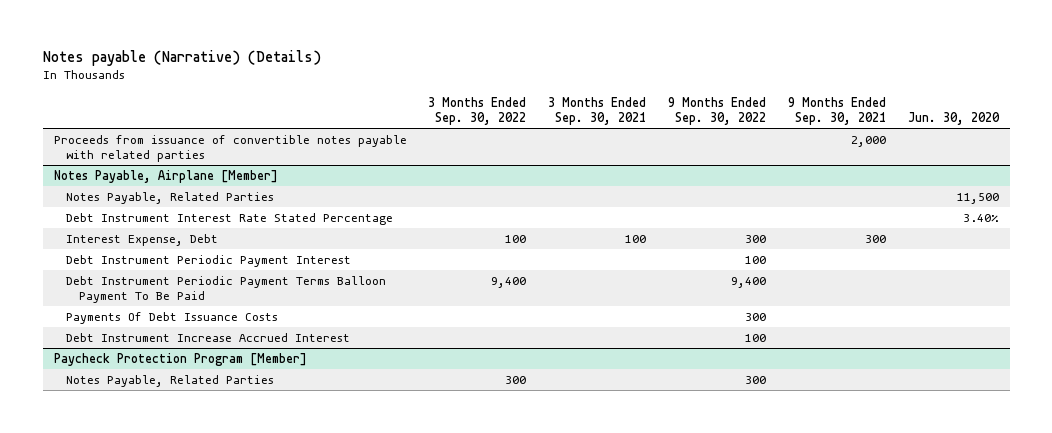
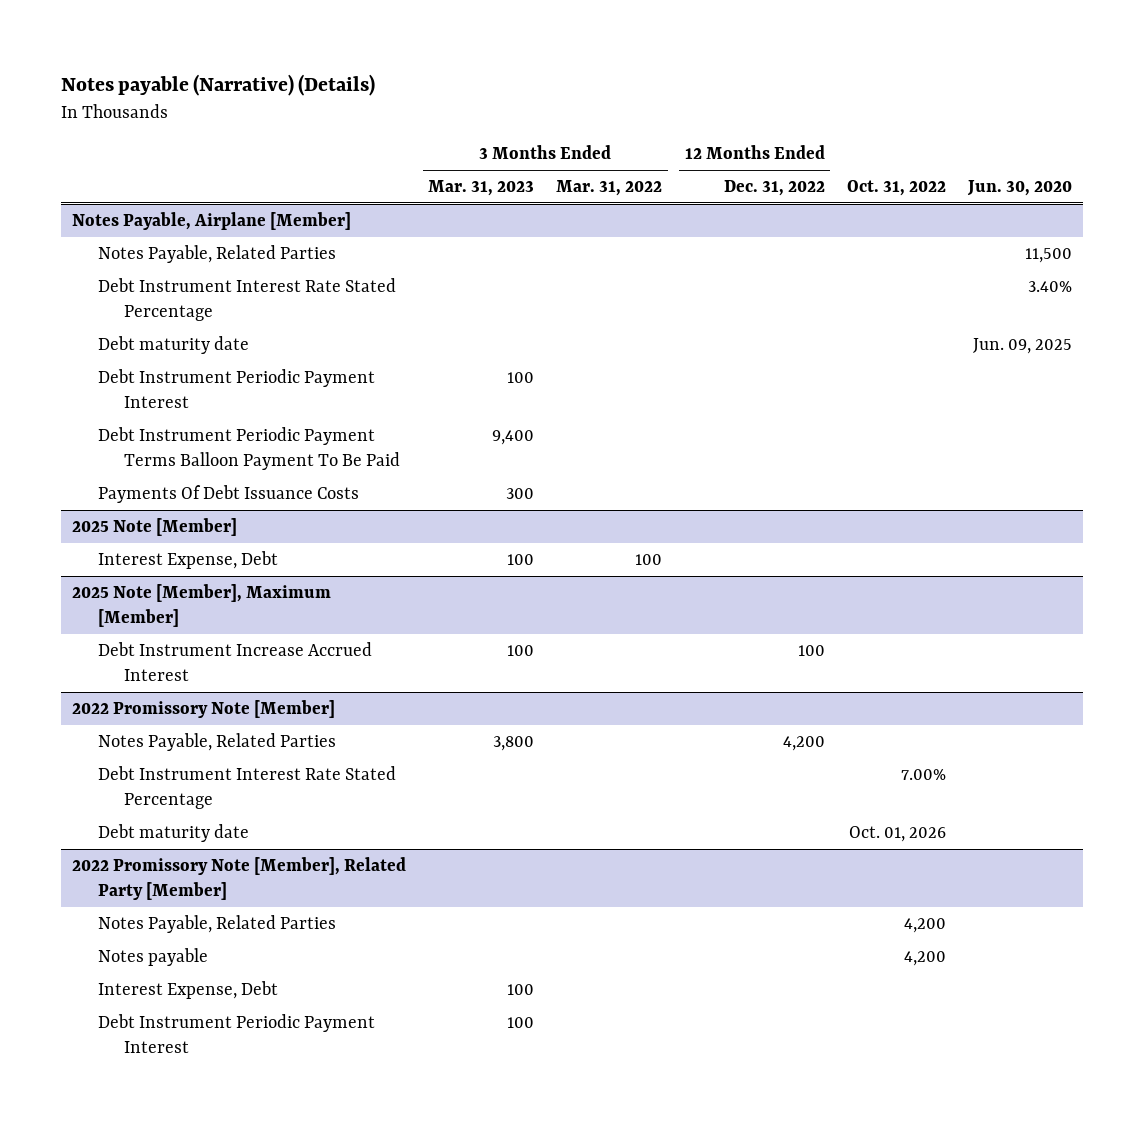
- | 3 Months Ended Sep. 30, 2022 | 3 Months Ended Sep. 30, 2021 | 9 Months Ended Sep. 30, 2022 | 9 Months Ended Sep. 30, 2021 | Jun. 30, 2020
+ | 3 Months Ended Mar. 31, 2023 | 3 Months Ended Mar. 31, 2022 | 12 Months Ended Dec. 31, 2022 | Oct. 31, 2022 | Jun. 30, 2020
- Proceeds from issuance of convertible notes payable with related parties | | | | 2,000 |
@ Notes Payable, Airplane [Member]
- Interest Expense, Debt | 100 | 100 | 300 | 300 |
+ Debt maturity date | | | | | Jun. 09, 2025
- Debt Instrument Increase Accrued Interest | | | 100 | |
- Paycheck Protection Program [Member]
- Notes Payable, Related Parties | 300 | | 300 | |
+ 2025 Note [Member]
+ Interest Expense, Debt | 100 | 100 | | |
+ 2025 Note [Member], Maximum [Member]
+ Debt Instrument Increase Accrued Interest | 100 | | 100 | |
+ 2022 Promissory Note [Member]
+ Notes Payable, Related Parties | 3,800 | | 4,200 | |
+ Debt Instrument Interest Rate Stated Percentage | | | | 7.00% |
+ Debt maturity date | | | | Oct. 01, 2026 |
+ 2022 Promissory Note [Member], Related Party [Member]
+ Notes Payable, Related Parties | | | | 4,200 |
+ Notes payable | | | | 4,200 |
+ Interest Expense, Debt | 100 | | | |
+ Debt Instrument Periodic Payment Interest | 100 | | | |

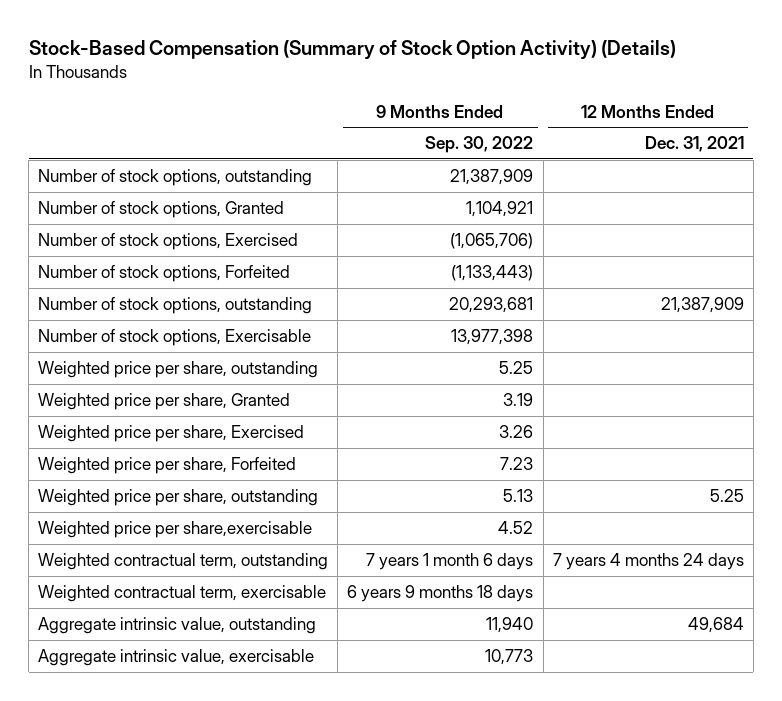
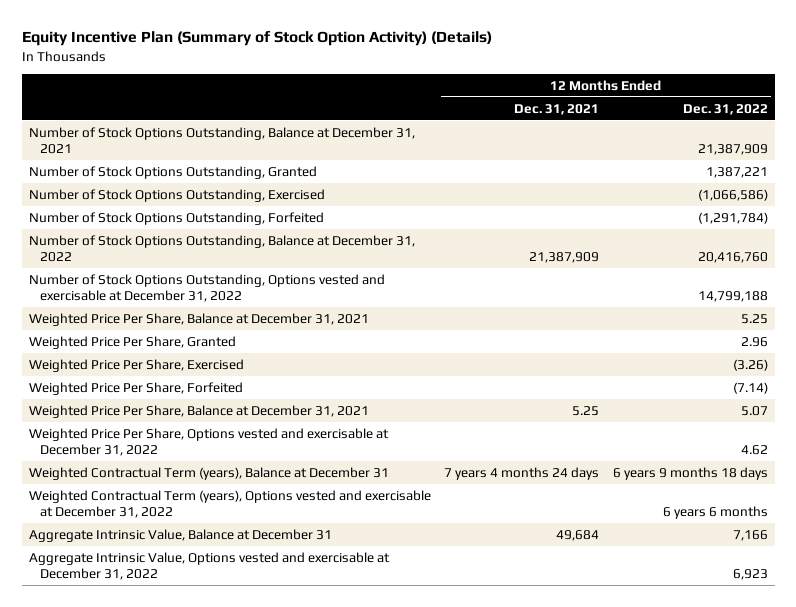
- Stock-Based Compensation (Summary of Stock Option Activity) (Details)
+ Equity Incentive Plan (Summary of Stock Option Activity) (Details)
- | 9 Months Ended Sep. 30, 2022 | 12 Months Ended Dec. 31, 2021
+ | 12 Months Ended Dec. 31, 2021 | 12 Months Ended Dec. 31, 2022
- Number of stock options, outstanding | 21,387,909 |
- Number of stock options, Granted | 1,104,921 |
- Number of stock options, Exercised | (1,065,706) |
- Number of stock options, Forfeited | (1,133,443) |
- Number of stock options, outstanding | 20,293,681 | 21,387,909
- Number of stock options, Exercisable | 13,977,398 |
- Weighted price per share, outstanding | 5.25 |
- Weighted price per share, Granted | 3.19 |
- Weighted price per share, Exercised | 3.26 |
- Weighted price per share, Forfeited | 7.23 |
- Weighted price per share, outstanding | 5.13 | 5.25
- Weighted price per share,exercisable | 4.52 |
- Weighted contractual term, outstanding | 7 years 1 month 6 days | 7 years 4 months 24 days
- Weighted contractual term, exercisable | 6 years 9 months 18 days |
- Aggregate intrinsic value, outstanding | 11,940 | 49,684
- Aggregate intrinsic value, exercisable | 10,773 |
+ Number of Stock Options Outstanding, Balance at December 31, 2021 | | 21,387,909
+ Number of Stock Options Outstanding, Granted | | 1,387,221
+ Number of Stock Options Outstanding, Exercised | | (1,066,586)
+ Number of Stock Options Outstanding, Forfeited | | (1,291,784)
+ Number of Stock Options Outstanding, Balance at December 31, 2022 | 21,387,909 | 20,416,760
+ Number of Stock Options Outstanding, Options vested and exercisable at December 31, 2022 | | 14,799,188
+ Weighted Price Per Share, Balance at December 31, 2021 | | 5.25
+ Weighted Price Per Share, Granted | | 2.96
+ Weighted Price Per Share, Exercised | | (3.26)
+ Weighted Price Per Share, Forfeited | | (7.14)
+ Weighted Price Per Share, Balance at December 31, 2021 | 5.25 | 5.07
+ Weighted Price Per Share, Options vested and exercisable at December 31, 2022 | | 4.62
+ Weighted Contractual Term (years), Balance at December 31 | 7 years 4 months 24 days | 6 years 9 months 18 days
+ Weighted Contractual Term (years), Options vested and exercisable at December 31, 2022 | | 6 years 6 months
+ Aggregate Intrinsic Value, Balance at December 31 | 49,684 | 7,166
+ Aggregate Intrinsic Value, Options vested and exercisable at December 31, 2022 | | 6,923

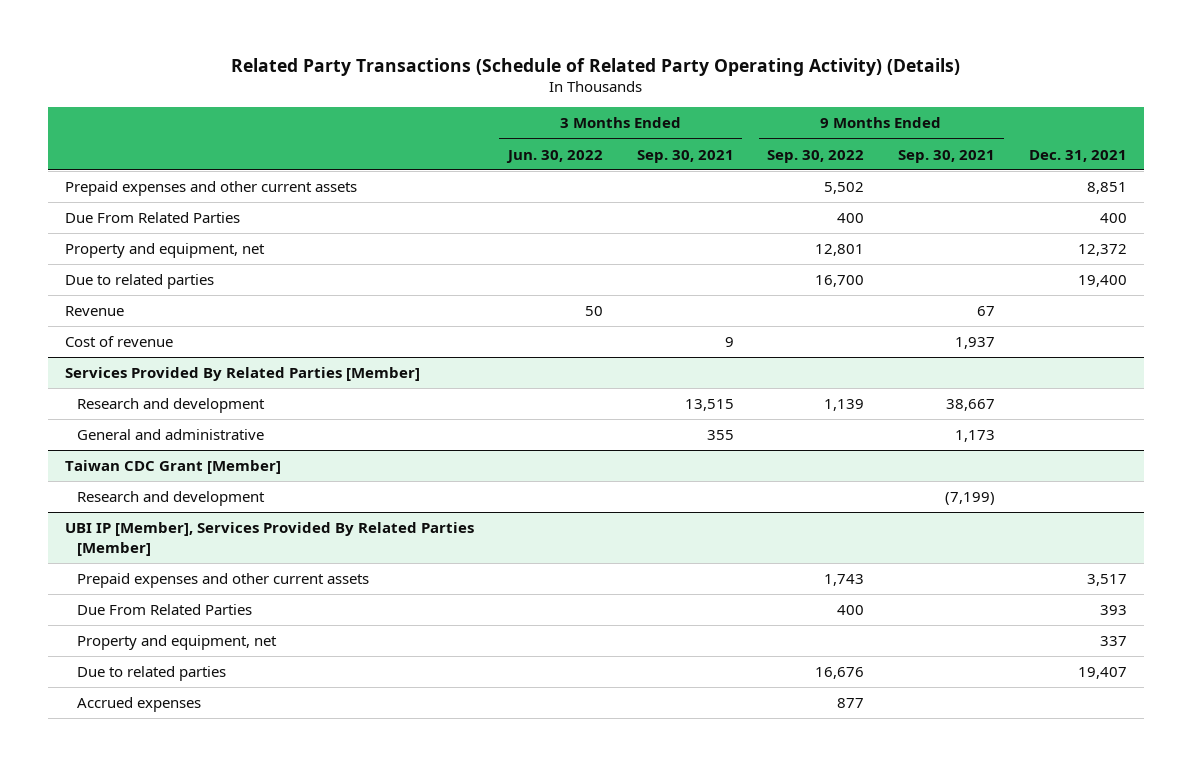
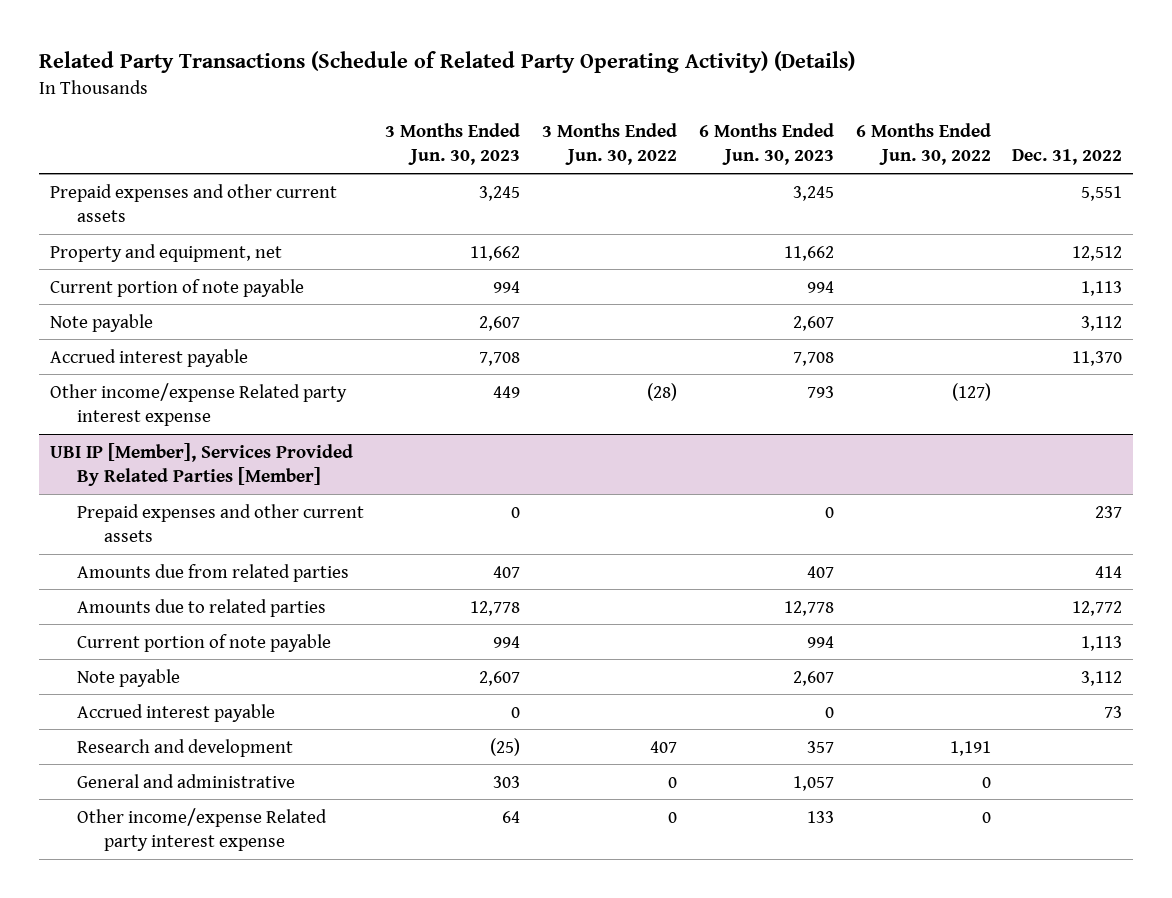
- | 3 Months Ended Jun. 30, 2022 | 3 Months Ended Sep. 30, 2021 | 9 Months Ended Sep. 30, 2022 | 9 Months Ended Sep. 30, 2021 | Dec. 31, 2021
+ | 3 Months Ended Jun. 30, 2023 | 3 Months Ended Jun. 30, 2022 | 6 Months Ended Jun. 30, 2023 | 6 Months Ended Jun. 30, 2022 | Dec. 31, 2022
- Due From Related Parties | | | 400 | | 400
- Due to related parties | | | 16,700 | | 19,400
- Revenue | 50 | | | 67 |
- Cost of revenue | | 9 | | 1,937 |
- Services Provided By Related Parties [Member]
- Research and development | | 13,515 | 1,139 | 38,667 |
- General and administrative | | 355 | | 1,173 |
- Taiwan CDC Grant [Member]
- Research and development | | | | (7,199) |
+ Current portion of note payable | 994 | | 994 | | 1,113
+ Note payable | 2,607 | | 2,607 | | 3,112
+ Accrued interest payable | 7,708 | | 7,708 | | 11,370
+ Other income/expense Related party interest expense | 449 | (28) | 793 | (127) |
@ UBI IP [Member], Services Provided By Related Parties [Member]
- Due From Related Parties | | | 400 | | 393
- Property and equipment, net | | | | | 337
- Due to related parties | | | 16,676 | | 19,407
- Accrued expenses | | | 877 | |
+ Amounts due from related parties | 407 | | 407 | | 414
+ Amounts due to related parties | 12,778 | | 12,778 | | 12,772
+ Current portion of note payable | 994 | | 994 | | 1,113
+ Note payable | 2,607 | | 2,607 | | 3,112
+ Accrued interest payable | 0 | | 0 | | 73
+ Research and development | (25) | 407 | 357 | 1,191 |
+ General and administrative | 303 | 0 | 1,057 | 0 |
+ Other income/expense Related party interest expense | 64 | 0 | 133 | 0 |

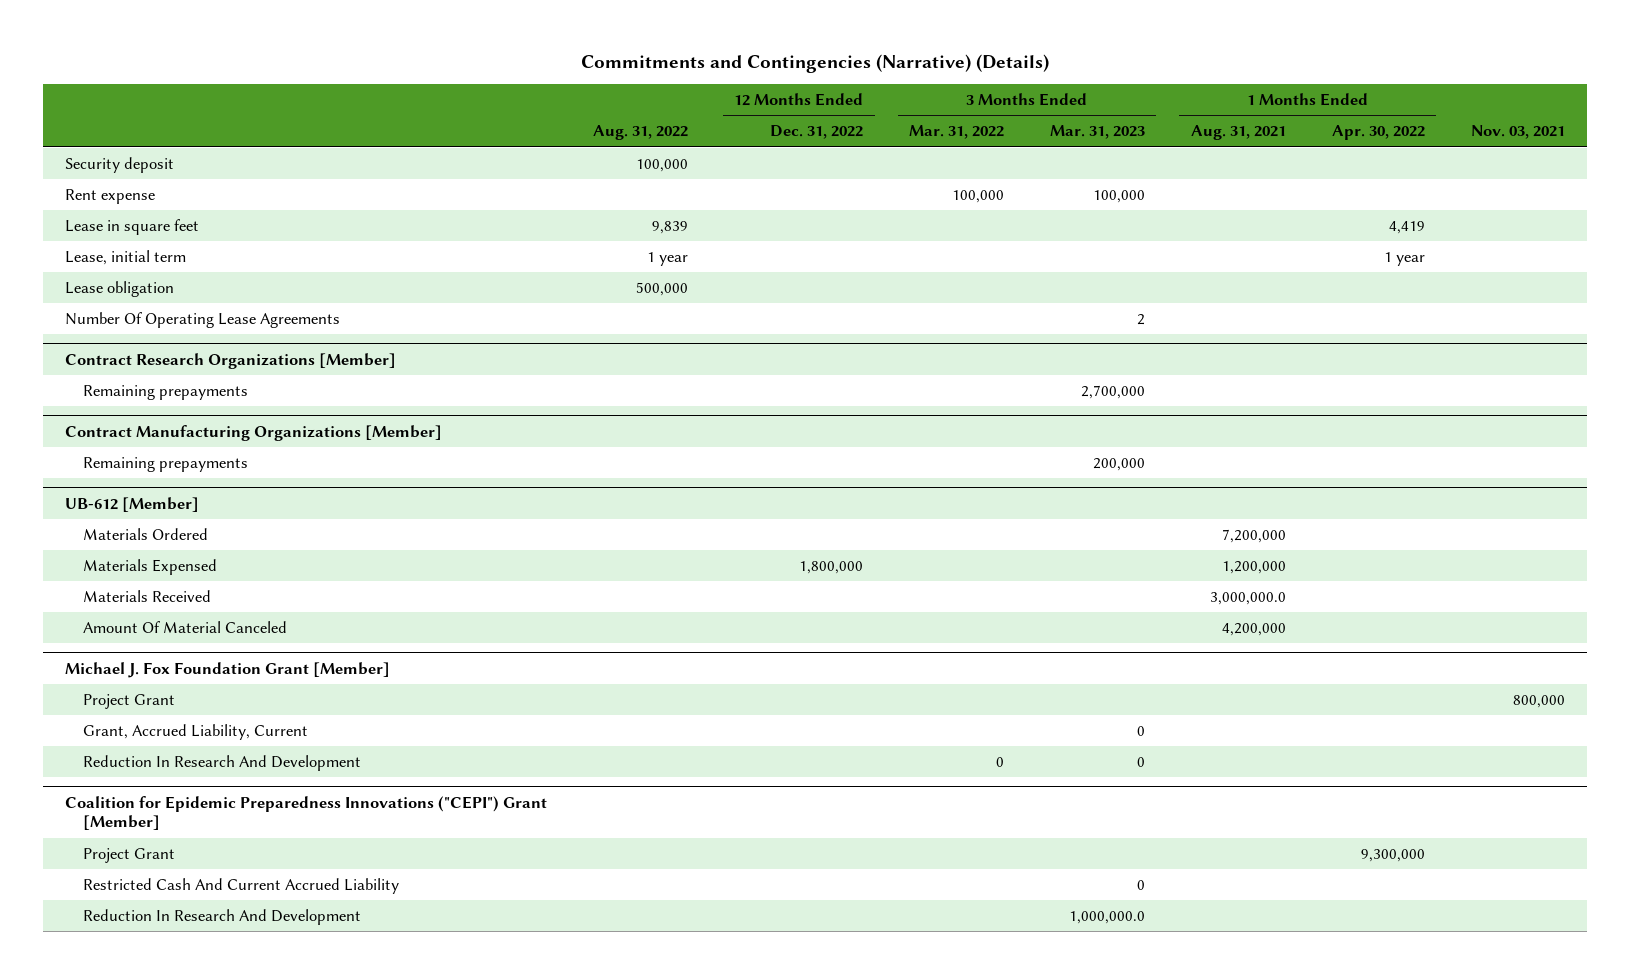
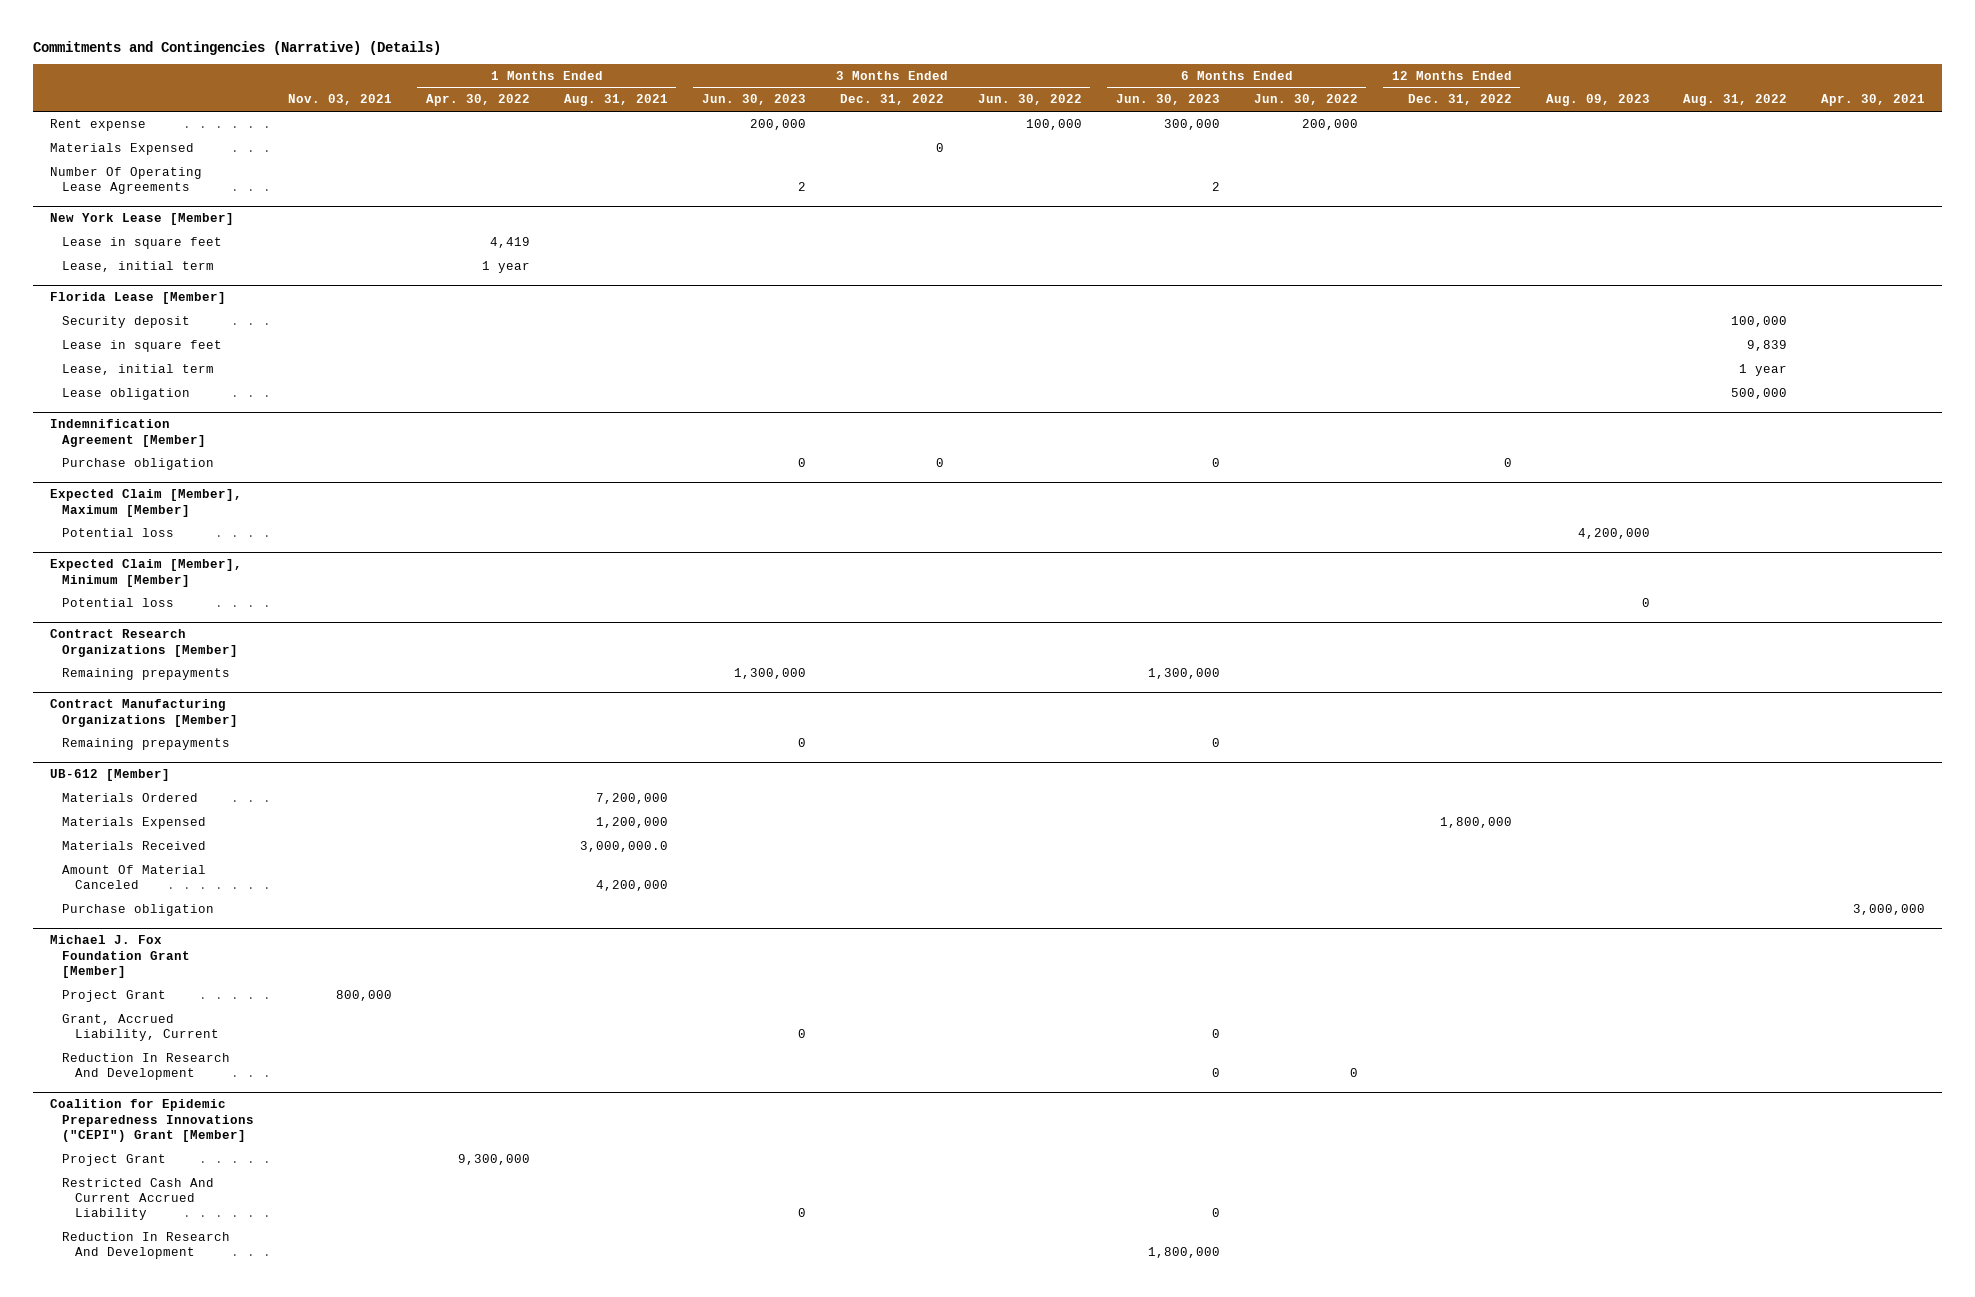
- | Aug. 31, 2022 | 12 Months Ended Dec. 31, 2022 | 3 Months Ended Mar. 31, 2022 | 3 Months Ended Mar. 31, 2023 | 1 Months Ended Aug. 31, 2021 | 1 Months Ended Apr. 30, 2022 | Nov. 03, 2021
+ | Nov. 03, 2021 | 1 Months Ended Apr. 30, 2022 | 1 Months Ended Aug. 31, 2021 | 3 Months Ended Jun. 30, 2023 | 3 Months Ended Dec. 31, 2022 | 3 Months Ended Jun. 30, 2022 | 6 Months Ended Jun. 30, 2023 | 6 Months Ended Jun. 30, 2022 | 12 Months Ended Dec. 31, 2022 | Aug. 09, 2023 | Aug. 31, 2022 | Apr. 30, 2021
- Security deposit | 100,000 | | | | | |
- Lease in square feet | 9,839 | | | | | 4,419 |
- Lease, initial term | 1 year | | | | | 1 year |
- Lease obligation | 500,000 | | | | | |
+ Materials Expensed | | | | | 0 | | | | | | |
+ New York Lease [Member]
+ Lease in square feet | | 4,419 | | | | | | | | | |
+ Lease, initial term | | 1 year | | | | | | | | | |
+ Florida Lease [Member]
+ Security deposit | | | | | | | | | | | 100,000 |
+ Lease in square feet | | | | | | | | | | | 9,839 |
+ Lease, initial term | | | | | | | | | | | 1 year |
+ Lease obligation | | | | | | | | | | | 500,000 |
+ Indemnification Agreement [Member]
+ Purchase obligation | | | | 0 | 0 | | 0 | | 0 | | |
+ Expected Claim [Member], Maximum [Member]
+ Potential loss | | | | | | | | | | 4,200,000 | |
+ Expected Claim [Member], Minimum [Member]
+ Potential loss | | | | | | | | | | 0 | |
@ UB-612 [Member]
+ Purchase obligation | | | | | | | | | | | | 3,000,000

